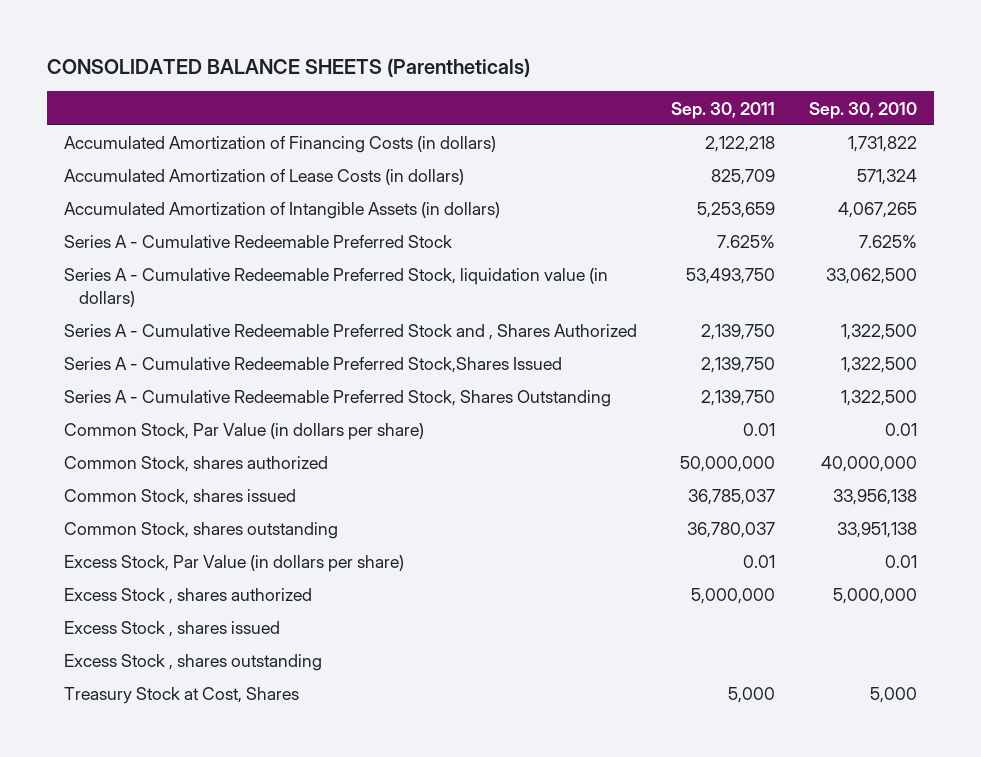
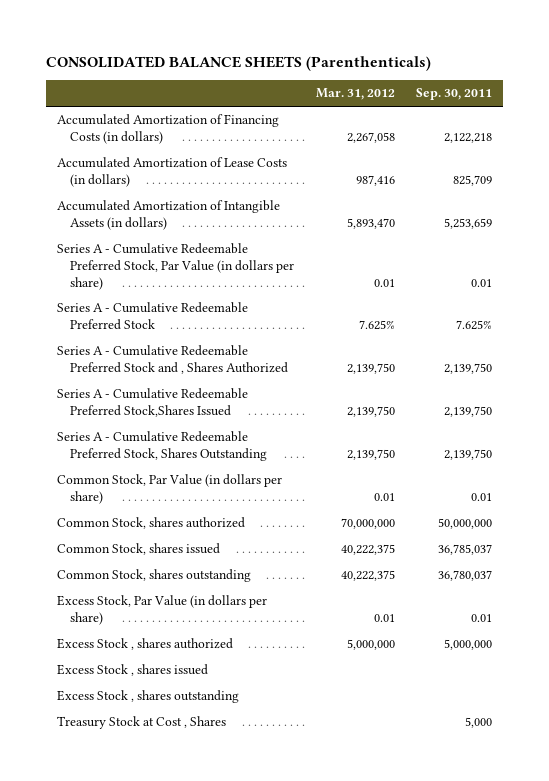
- CONSOLIDATED BALANCE SHEETS (Parentheticals)
+ CONSOLIDATED BALANCE SHEETS (Parenthenticals)
- | Sep. 30, 2011 | Sep. 30, 2010
+ | Mar. 31, 2012 | Sep. 30, 2011
+ Series A - Cumulative Redeemable Preferred Stock, Par Value (in dollars per share) | 0.01 | 0.01
- Series A - Cumulative Redeemable Preferred Stock, liquidation value (in dollars) | 53,493,750 | 33,062,500
- Treasury Stock at Cost, Shares | 5,000 | 5,000
+ Treasury Stock at Cost , Shares | | 5,000

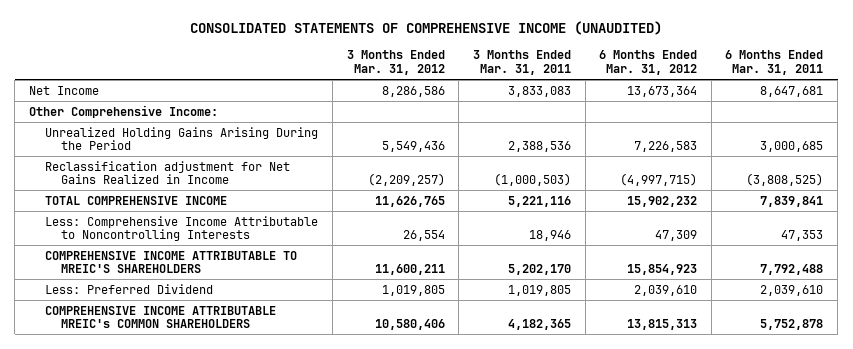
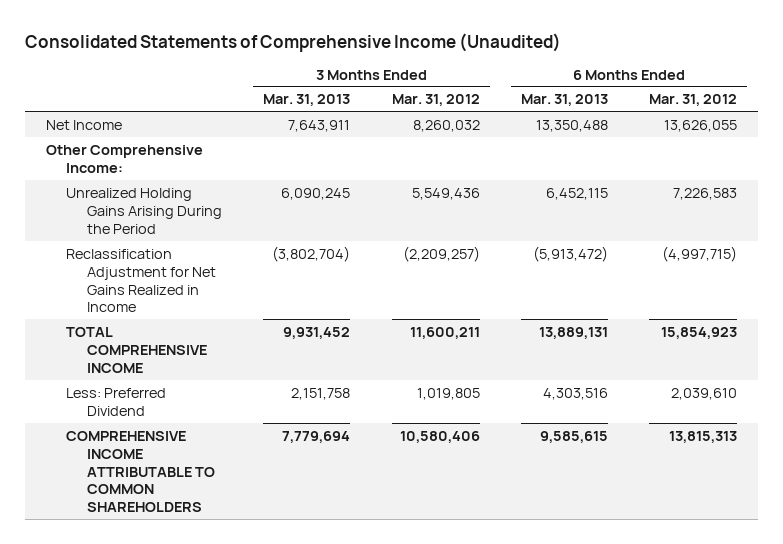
- CONSOLIDATED STATEMENTS OF COMPREHENSIVE INCOME (UNAUDITED)
+ Consolidated Statements of Comprehensive Income (Unaudited)
- | 3 Months Ended Mar. 31, 2012 | 3 Months Ended Mar. 31, 2011 | 6 Months Ended Mar. 31, 2012 | 6 Months Ended Mar. 31, 2011
+ | 3 Months Ended Mar. 31, 2013 | 3 Months Ended Mar. 31, 2012 | 6 Months Ended Mar. 31, 2013 | 6 Months Ended Mar. 31, 2012
- Net Income | 8,286,586 | 3,833,083 | 13,673,364 | 8,647,681
+ Net Income | 7,643,911 | 8,260,032 | 13,350,488 | 13,626,055
- Reclassification adjustment for Net Gains Realized in Income | (2,209,257) | (1,000,503) | (4,997,715) | (3,808,525)
- TOTAL COMPREHENSIVE INCOME | 11,626,765 | 5,221,116 | 15,902,232 | 7,839,841
- Less: Comprehensive Income Attributable to Noncontrolling Interests | 26,554 | 18,946 | 47,309 | 47,353
- COMPREHENSIVE INCOME ATTRIBUTABLE TO MREIC'S SHAREHOLDERS | 11,600,211 | 5,202,170 | 15,854,923 | 7,792,488
+ Reclassification Adjustment for Net Gains Realized in Income | (3,802,704) | (2,209,257) | (5,913,472) | (4,997,715)
+ TOTAL COMPREHENSIVE INCOME | 9,931,452 | 11,600,211 | 13,889,131 | 15,854,923
- COMPREHENSIVE INCOME ATTRIBUTABLE MREIC's COMMON SHAREHOLDERS | 10,580,406 | 4,182,365 | 13,815,313 | 5,752,878
+ COMPREHENSIVE INCOME ATTRIBUTABLE TO COMMON SHAREHOLDERS | 7,779,694 | 10,580,406 | 9,585,615 | 13,815,313

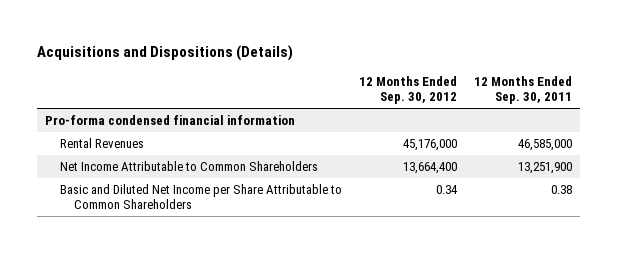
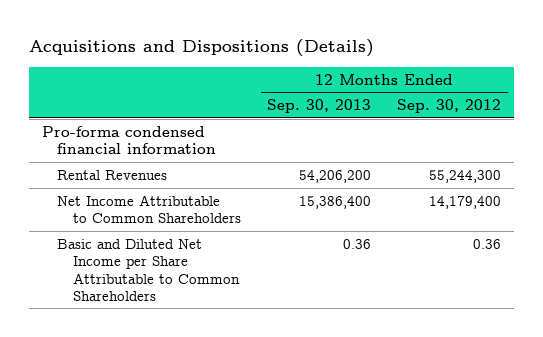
- | 12 Months Ended Sep. 30, 2012 | 12 Months Ended Sep. 30, 2011
+ | 12 Months Ended Sep. 30, 2013 | 12 Months Ended Sep. 30, 2012
- Rental Revenues | 45,176,000 | 46,585,000
- Net Income Attributable to Common Shareholders | 13,664,400 | 13,251,900
- Basic and Diluted Net Income per Share Attributable to Common Shareholders | 0.34 | 0.38
+ Rental Revenues | 54,206,200 | 55,244,300
+ Net Income Attributable to Common Shareholders | 15,386,400 | 14,179,400
+ Basic and Diluted Net Income per Share Attributable to Common Shareholders | 0.36 | 0.36

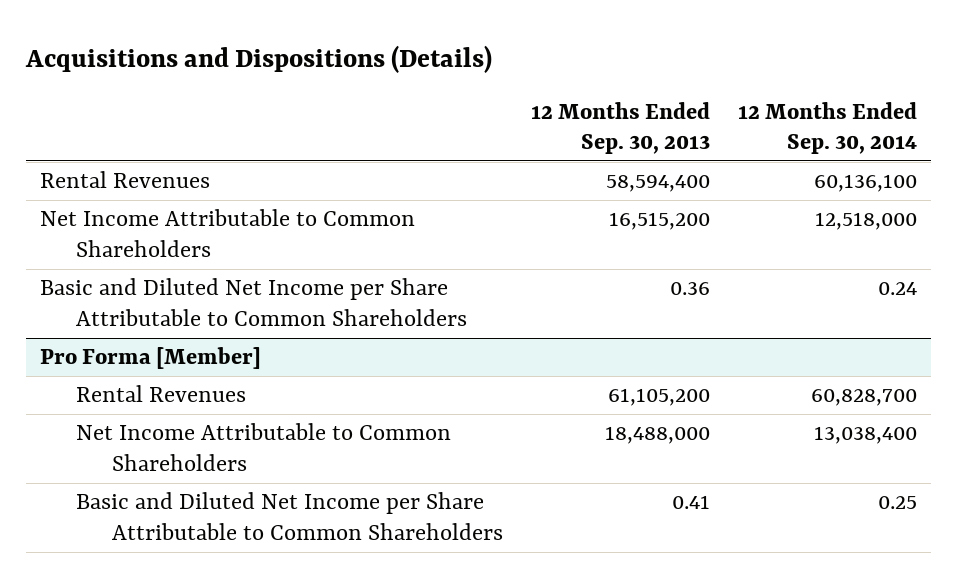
- | 12 Months Ended Sep. 30, 2013 | 12 Months Ended Sep. 30, 2012
+ | 12 Months Ended Sep. 30, 2013 | 12 Months Ended Sep. 30, 2014
- Pro-forma condensed financial information
- Rental Revenues | 54,206,200 | 55,244,300
- Net Income Attributable to Common Shareholders | 15,386,400 | 14,179,400
+ Rental Revenues | 58,594,400 | 60,136,100
+ Net Income Attributable to Common Shareholders | 16,515,200 | 12,518,000
+ Pro Forma [Member]
+ Rental Revenues | 61,105,200 | 60,828,700
+ Net Income Attributable to Common Shareholders | 18,488,000 | 13,038,400
+ Basic and Diluted Net Income per Share Attributable to Common Shareholders | 0.41 | 0.25

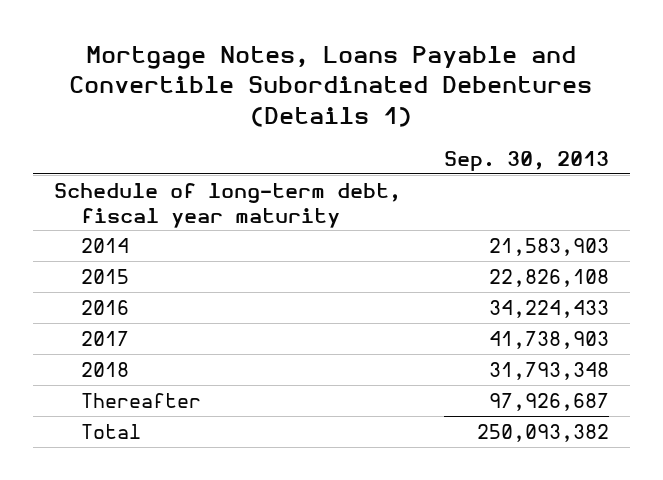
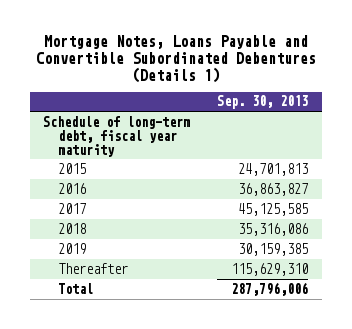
- 2014 | 21,583,903
- 2015 | 22,826,108
- 2016 | 34,224,433
- 2017 | 41,738,903
- 2018 | 31,793,348
- Thereafter | 97,926,687
- Total | 250,093,382
+ 2015 | 24,701,813
+ 2016 | 36,863,827
+ 2017 | 45,125,585
+ 2018 | 35,316,086
+ 2019 | 30,159,385
+ Thereafter | 115,629,310
+ Total | 287,796,006

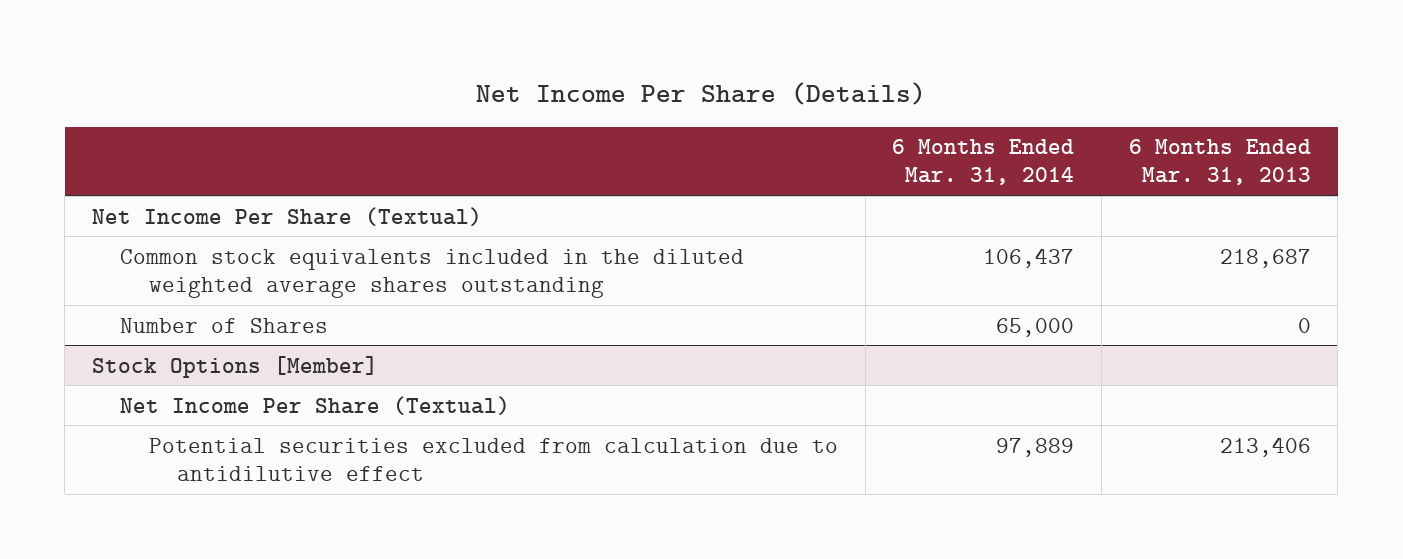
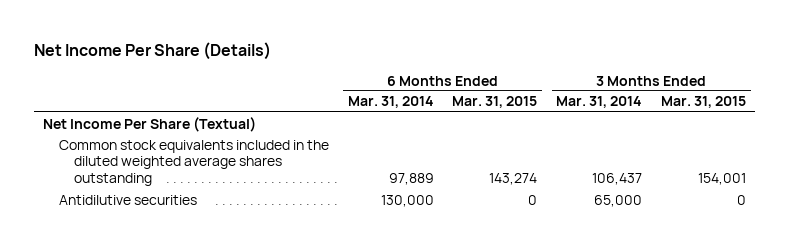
- | 6 Months Ended Mar. 31, 2014 | 6 Months Ended Mar. 31, 2013
+ | 6 Months Ended Mar. 31, 2014 | 6 Months Ended Mar. 31, 2015 | 3 Months Ended Mar. 31, 2014 | 3 Months Ended Mar. 31, 2015
- Common stock equivalents included in the diluted weighted average shares outstanding | 106,437 | 218,687
- Number of Shares | 65,000 | 0
- Stock Options [Member]
- Net Income Per Share (Textual)
- Potential securities excluded from calculation due to antidilutive effect | 97,889 | 213,406
+ Common stock equivalents included in the diluted weighted average shares outstanding | 97,889 | 143,274 | 106,437 | 154,001
+ Antidilutive securities | 130,000 | 0 | 65,000 | 0

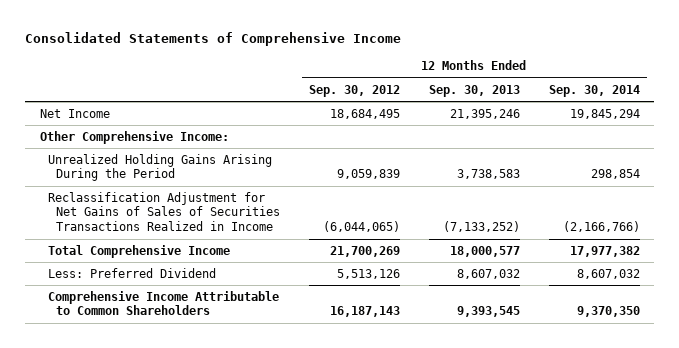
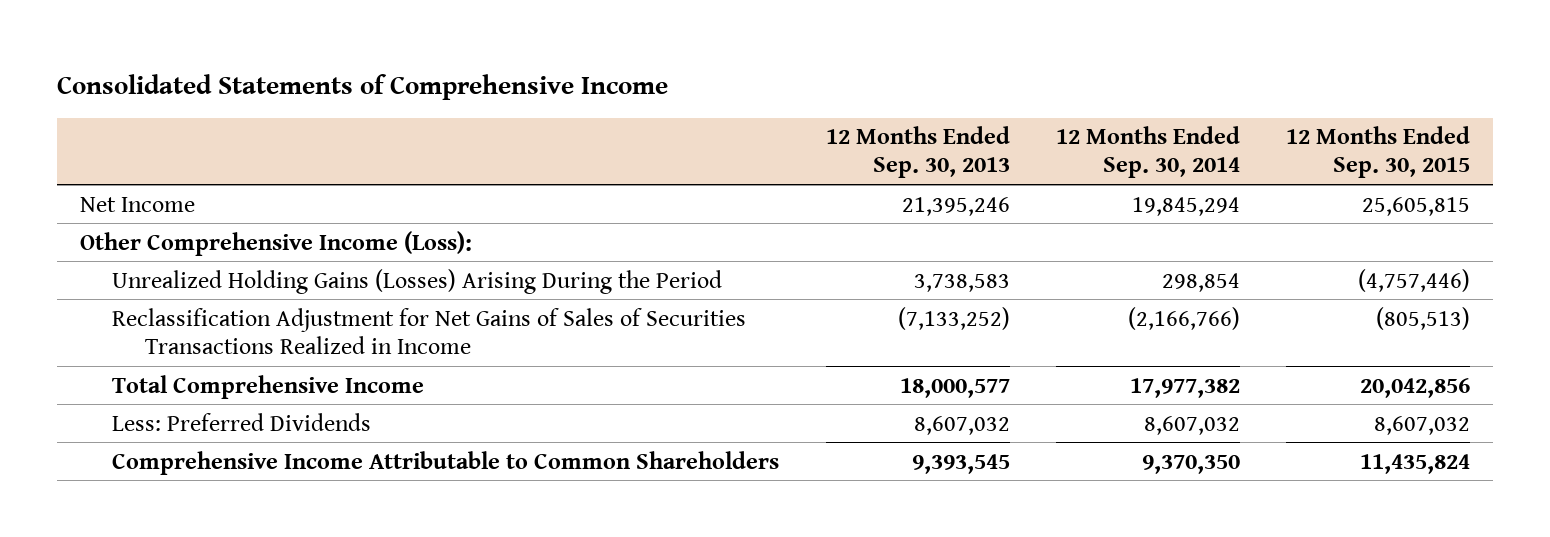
- | 12 Months Ended Sep. 30, 2012 | 12 Months Ended Sep. 30, 2013 | 12 Months Ended Sep. 30, 2014
+ | 12 Months Ended Sep. 30, 2013 | 12 Months Ended Sep. 30, 2014 | 12 Months Ended Sep. 30, 2015
- Other Comprehensive Income:
- Unrealized Holding Gains Arising During the Period | 9,059,839 | 3,738,583 | 298,854
+ Other Comprehensive Income (Loss):
+ Unrealized Holding Gains (Losses) Arising During the Period | 3,738,583 | 298,854 | (4,757,446)
- Less: Preferred Dividend | 5,513,126 | 8,607,032 | 8,607,032
+ Less: Preferred Dividends | 8,607,032 | 8,607,032 | 8,607,032

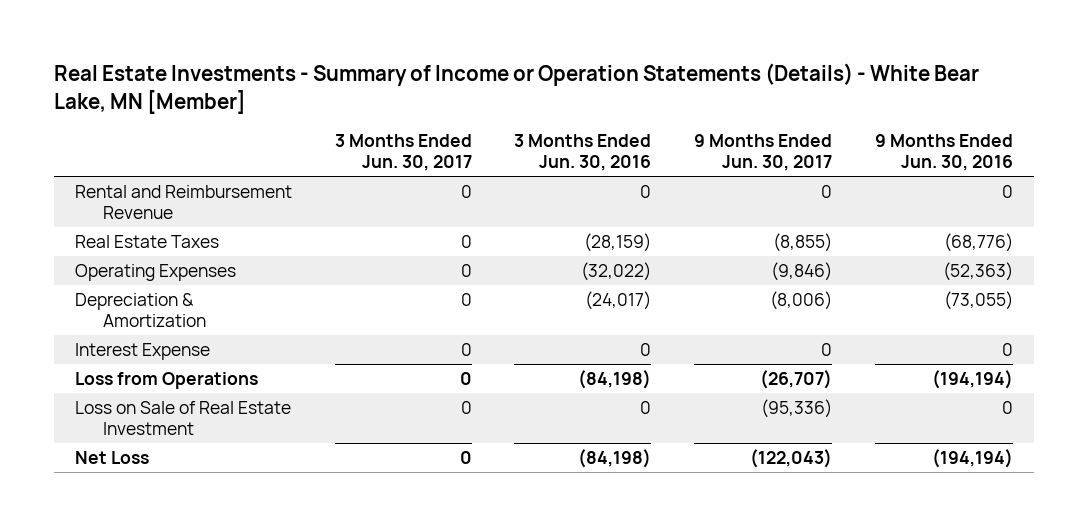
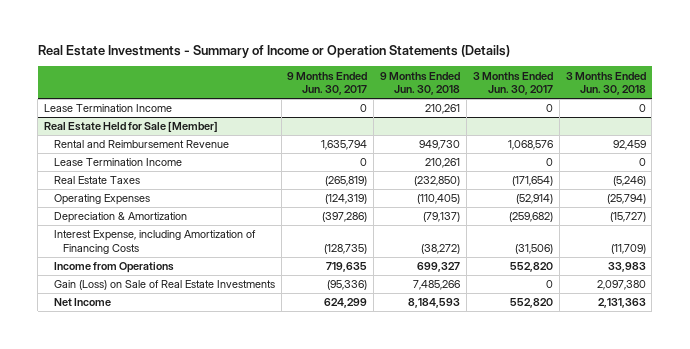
- Real Estate Investments - Summary of Income or Operation Statements (Details) - White Bear Lake, MN [Member]
+ Real Estate Investments - Summary of Income or Operation Statements (Details)
- | 3 Months Ended Jun. 30, 2017 | 3 Months Ended Jun. 30, 2016 | 9 Months Ended Jun. 30, 2017 | 9 Months Ended Jun. 30, 2016
+ | 9 Months Ended Jun. 30, 2017 | 9 Months Ended Jun. 30, 2018 | 3 Months Ended Jun. 30, 2017 | 3 Months Ended Jun. 30, 2018
- Rental and Reimbursement Revenue | 0 | 0 | 0 | 0
- Real Estate Taxes | 0 | (28,159) | (8,855) | (68,776)
- Operating Expenses | 0 | (32,022) | (9,846) | (52,363)
- Depreciation & Amortization | 0 | (24,017) | (8,006) | (73,055)
- Interest Expense | 0 | 0 | 0 | 0
- Loss from Operations | 0 | (84,198) | (26,707) | (194,194)
- Loss on Sale of Real Estate Investment | 0 | 0 | (95,336) | 0
- Net Loss | 0 | (84,198) | (122,043) | (194,194)
+ Lease Termination Income | 0 | 210,261 | 0 | 0
+ Real Estate Held for Sale [Member]
+ Rental and Reimbursement Revenue | 1,635,794 | 949,730 | 1,068,576 | 92,459
+ Lease Termination Income | 0 | 210,261 | 0 | 0
+ Real Estate Taxes | (265,819) | (232,850) | (171,654) | (5,246)
+ Operating Expenses | (124,319) | (110,405) | (52,914) | (25,794)
+ Depreciation & Amortization | (397,286) | (79,137) | (259,682) | (15,727)
+ Interest Expense, including Amortization of Financing Costs | (128,735) | (38,272) | (31,506) | (11,709)
+ Income from Operations | 719,635 | 699,327 | 552,820 | 33,983
+ Gain (Loss) on Sale of Real Estate Investments | (95,336) | 7,485,266 | 0 | 2,097,380
+ Net Income | 624,299 | 8,184,593 | 552,820 | 2,131,363

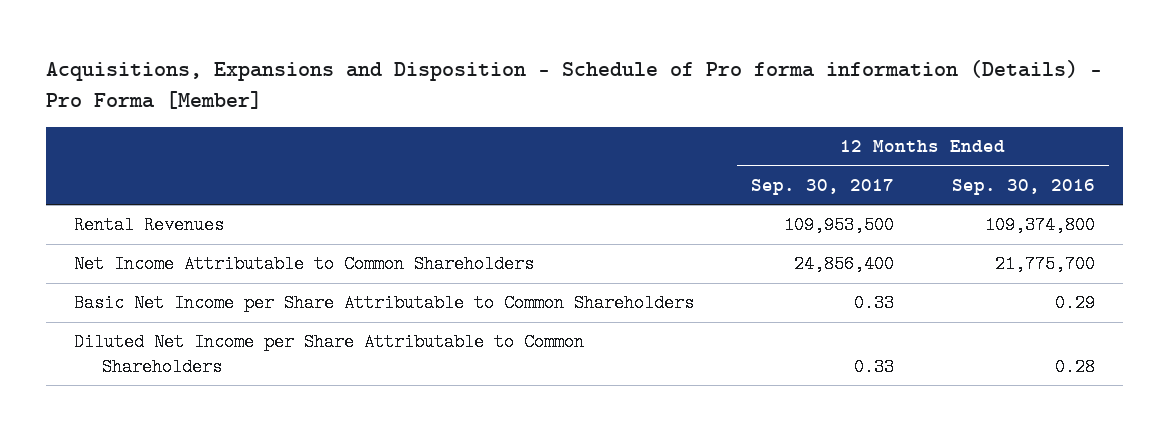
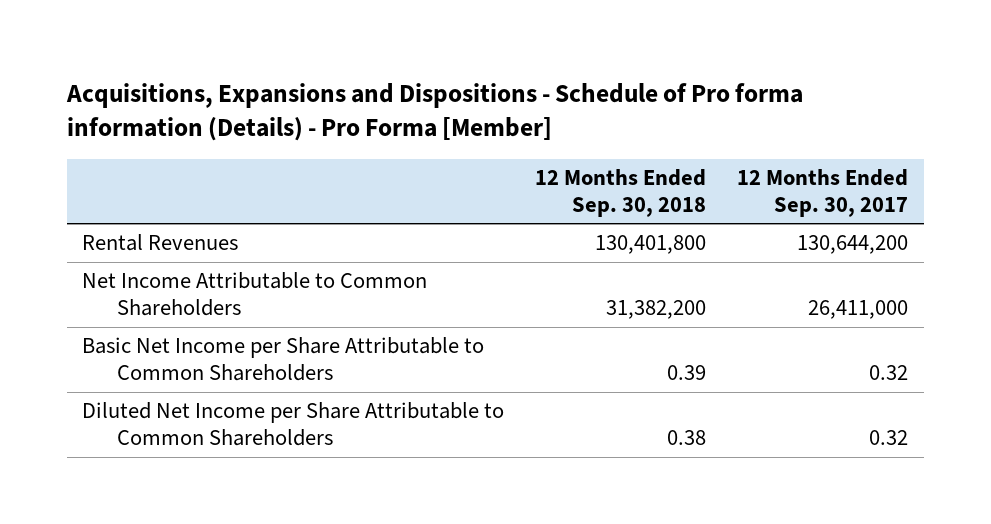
- Acquisitions, Expansions and Disposition - Schedule of Pro forma information (Details) - Pro Forma [Member]
+ Acquisitions, Expansions and Dispositions - Schedule of Pro forma information (Details) - Pro Forma [Member]
- | 12 Months Ended Sep. 30, 2017 | 12 Months Ended Sep. 30, 2016
+ | 12 Months Ended Sep. 30, 2018 | 12 Months Ended Sep. 30, 2017
- Rental Revenues | 109,953,500 | 109,374,800
- Net Income Attributable to Common Shareholders | 24,856,400 | 21,775,700
- Basic Net Income per Share Attributable to Common Shareholders | 0.33 | 0.29
- Diluted Net Income per Share Attributable to Common Shareholders | 0.33 | 0.28
+ Rental Revenues | 130,401,800 | 130,644,200
+ Net Income Attributable to Common Shareholders | 31,382,200 | 26,411,000
+ Basic Net Income per Share Attributable to Common Shareholders | 0.39 | 0.32
+ Diluted Net Income per Share Attributable to Common Shareholders | 0.38 | 0.32

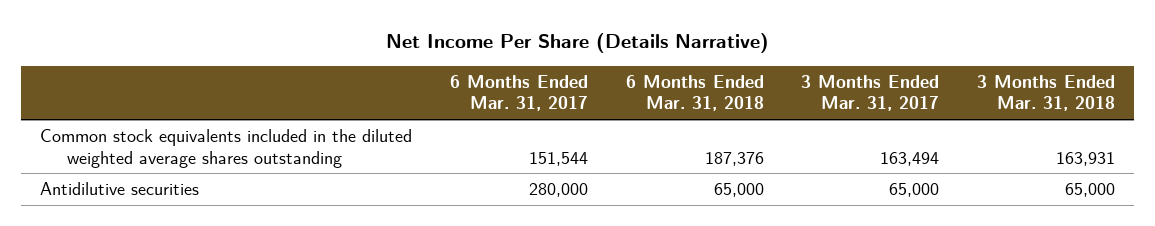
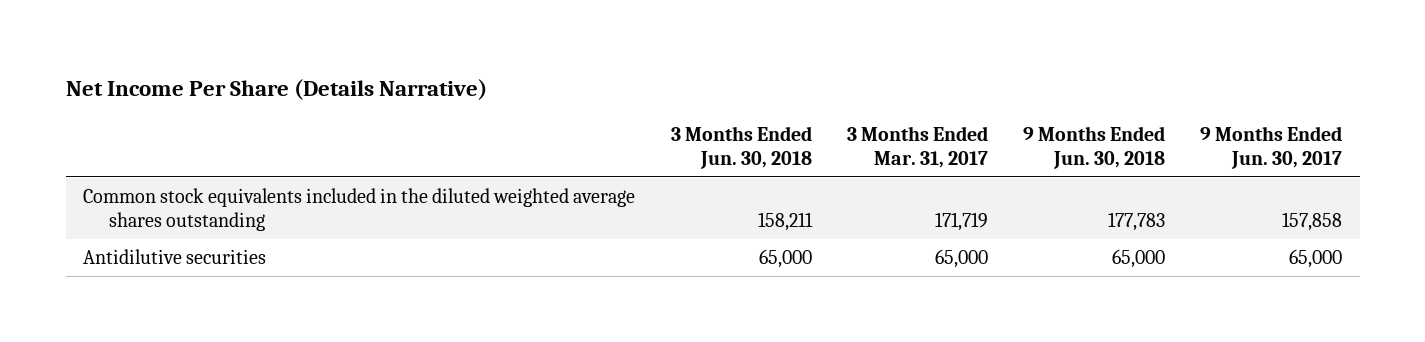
- | 6 Months Ended Mar. 31, 2017 | 6 Months Ended Mar. 31, 2018 | 3 Months Ended Mar. 31, 2017 | 3 Months Ended Mar. 31, 2018
+ | 3 Months Ended Jun. 30, 2018 | 3 Months Ended Mar. 31, 2017 | 9 Months Ended Jun. 30, 2018 | 9 Months Ended Jun. 30, 2017
- Common stock equivalents included in the diluted weighted average shares outstanding | 151,544 | 187,376 | 163,494 | 163,931
+ Common stock equivalents included in the diluted weighted average shares outstanding | 158,211 | 171,719 | 177,783 | 157,858

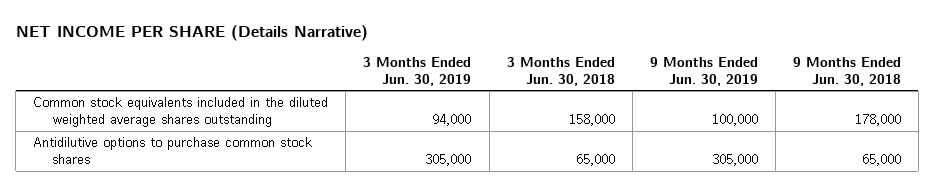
- Net Income Per Share (Details Narrative)
+ NET INCOME PER SHARE (Details Narrative)
- | 3 Months Ended Jun. 30, 2018 | 3 Months Ended Mar. 31, 2017 | 9 Months Ended Jun. 30, 2018 | 9 Months Ended Jun. 30, 2017
+ | 3 Months Ended Jun. 30, 2019 | 3 Months Ended Jun. 30, 2018 | 9 Months Ended Jun. 30, 2019 | 9 Months Ended Jun. 30, 2018
- Common stock equivalents included in the diluted weighted average shares outstanding | 158,211 | 171,719 | 177,783 | 157,858
- Antidilutive securities | 65,000 | 65,000 | 65,000 | 65,000
+ Common stock equivalents included in the diluted weighted average shares outstanding | 94,000 | 158,000 | 100,000 | 178,000
+ Antidilutive options to purchase common stock shares | 305,000 | 65,000 | 305,000 | 65,000

